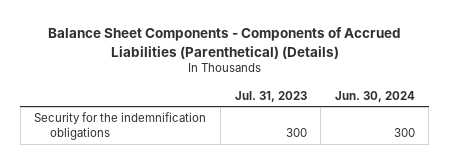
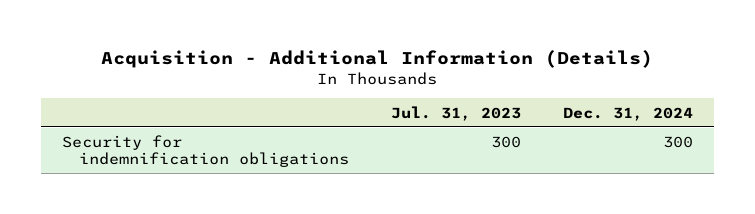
- Balance Sheet Components - Components of Accrued Liabilities (Parenthetical) (Details)
+ Acquisition - Additional Information (Details)
- | Jul. 31, 2023 | Jun. 30, 2024
+ | Jul. 31, 2023 | Dec. 31, 2024
- Security for the indemnification obligations | 300 | 300
+ Security for indemnification obligations | 300 | 300

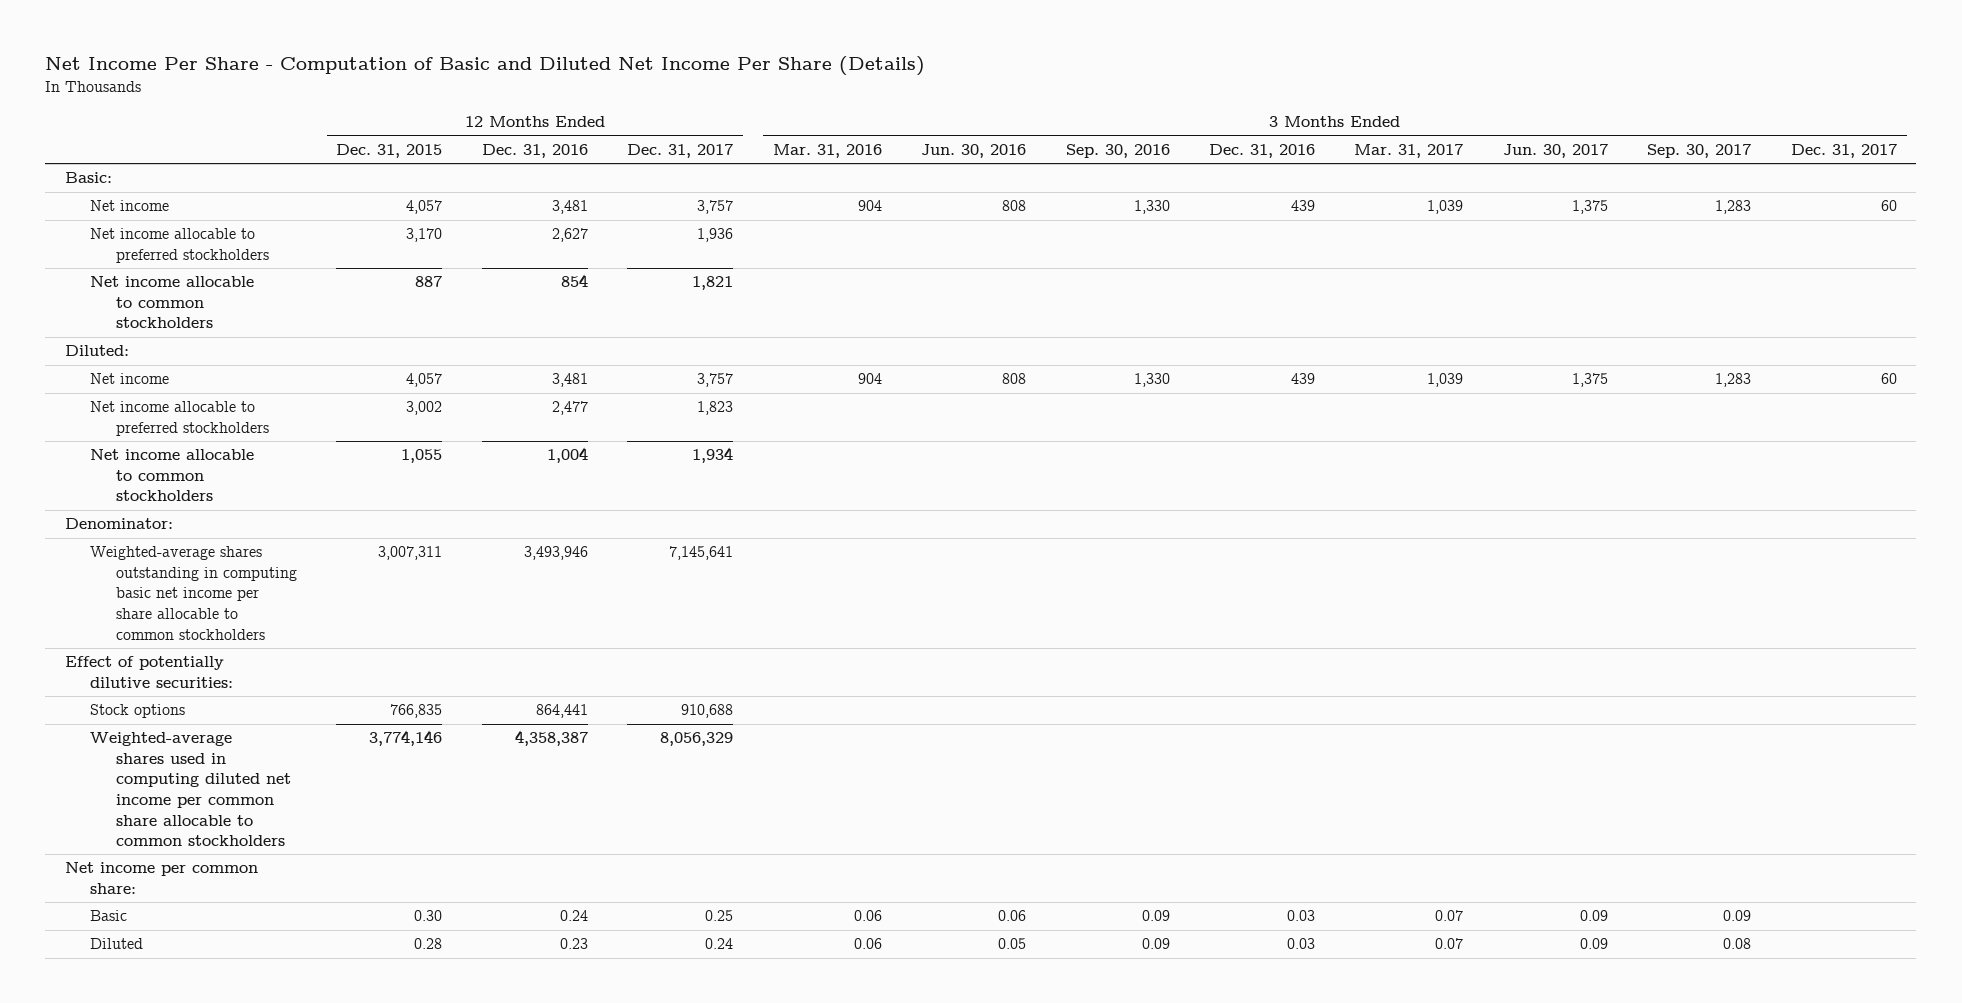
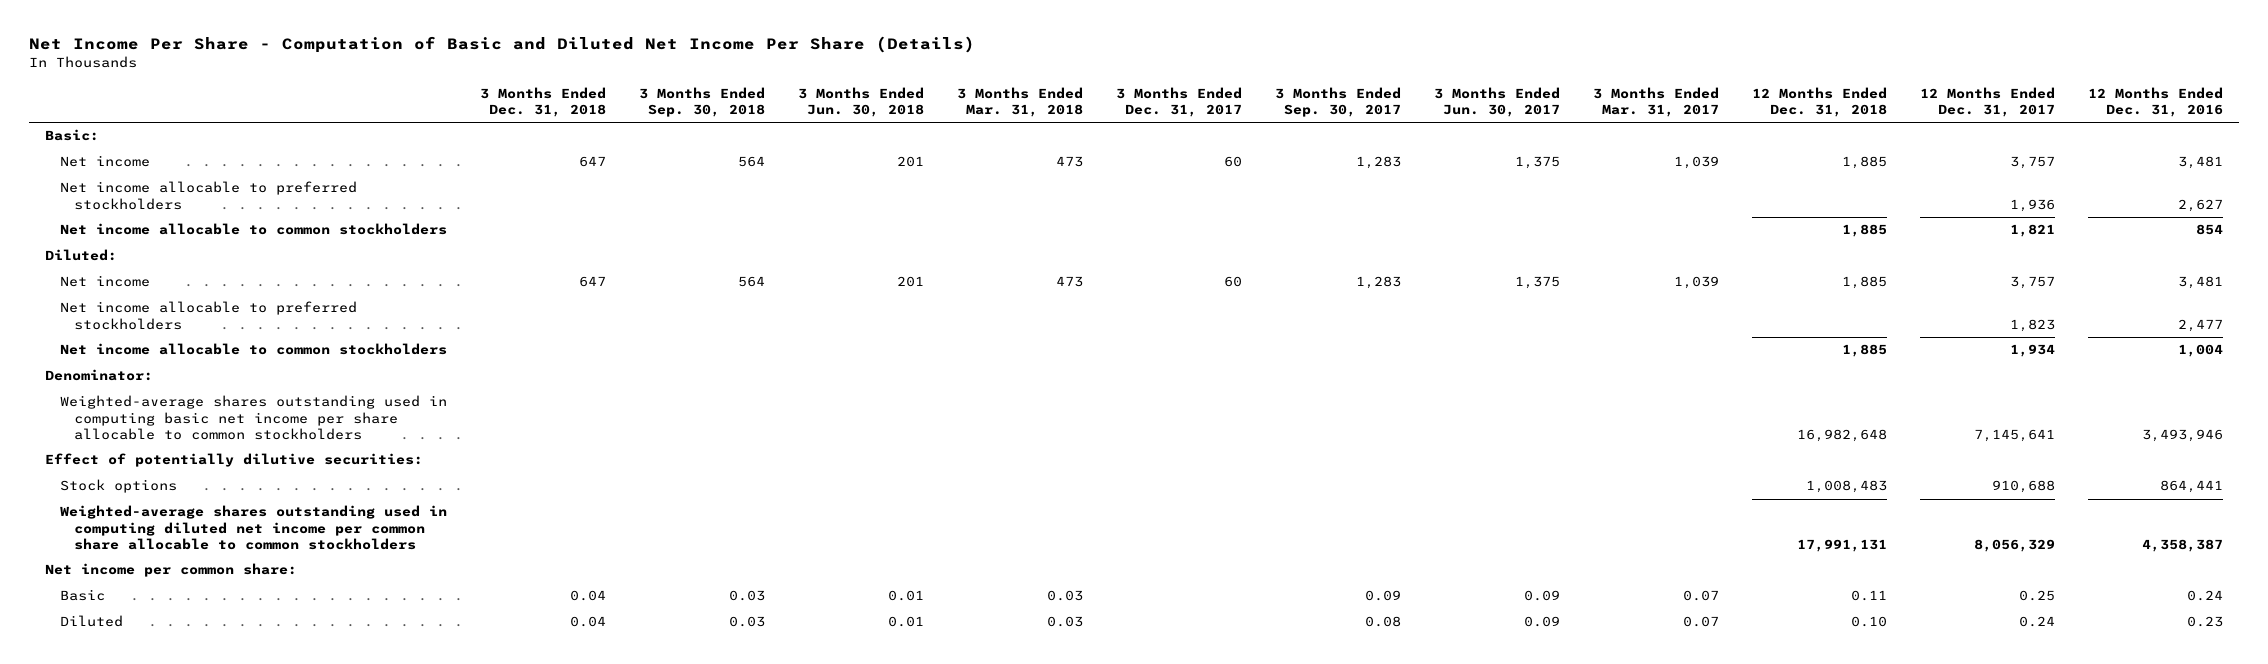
- | 12 Months Ended Dec. 31, 2015 | 12 Months Ended Dec. 31, 2016 | 12 Months Ended Dec. 31, 2017 | 3 Months Ended Mar. 31, 2016 | 3 Months Ended Jun. 30, 2016 | 3 Months Ended Sep. 30, 2016 | 3 Months Ended Dec. 31, 2016 | 3 Months Ended Mar. 31, 2017 | 3 Months Ended Jun. 30, 2017 | 3 Months Ended Sep. 30, 2017 | 3 Months Ended Dec. 31, 2017
+ | 3 Months Ended Dec. 31, 2018 | 3 Months Ended Sep. 30, 2018 | 3 Months Ended Jun. 30, 2018 | 3 Months Ended Mar. 31, 2018 | 3 Months Ended Dec. 31, 2017 | 3 Months Ended Sep. 30, 2017 | 3 Months Ended Jun. 30, 2017 | 3 Months Ended Mar. 31, 2017 | 12 Months Ended Dec. 31, 2018 | 12 Months Ended Dec. 31, 2017 | 12 Months Ended Dec. 31, 2016
- Weighted-average shares outstanding in computing basic net income per share allocable to common stockholders | 3,007,311 | 3,493,946 | 7,145,641 | | | | | | | |
+ Weighted-average shares outstanding used in computing basic net income per share allocable to common stockholders | | | | | | | | | 16,982,648 | 7,145,641 | 3,493,946
- Weighted-average shares used in computing diluted net income per common share allocable to common stockholders | 3,774,146 | 4,358,387 | 8,056,329 | | | | | | | |
+ Weighted-average shares outstanding used in computing diluted net income per common share allocable to common stockholders | | | | | | | | | 17,991,131 | 8,056,329 | 4,358,387

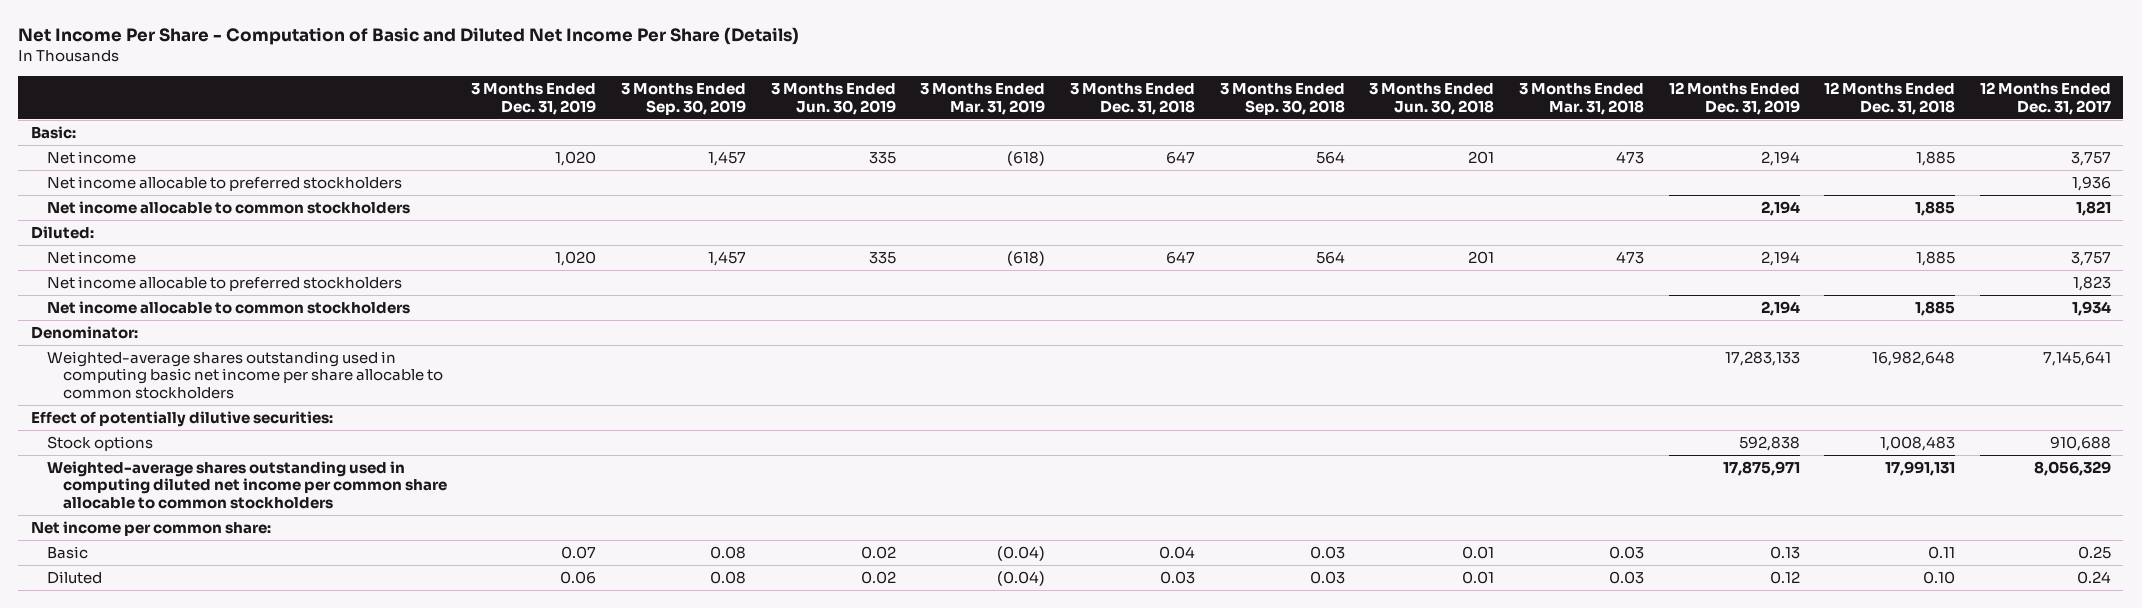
- | 3 Months Ended Dec. 31, 2018 | 3 Months Ended Sep. 30, 2018 | 3 Months Ended Jun. 30, 2018 | 3 Months Ended Mar. 31, 2018 | 3 Months Ended Dec. 31, 2017 | 3 Months Ended Sep. 30, 2017 | 3 Months Ended Jun. 30, 2017 | 3 Months Ended Mar. 31, 2017 | 12 Months Ended Dec. 31, 2018 | 12 Months Ended Dec. 31, 2017 | 12 Months Ended Dec. 31, 2016
+ | 3 Months Ended Dec. 31, 2019 | 3 Months Ended Sep. 30, 2019 | 3 Months Ended Jun. 30, 2019 | 3 Months Ended Mar. 31, 2019 | 3 Months Ended Dec. 31, 2018 | 3 Months Ended Sep. 30, 2018 | 3 Months Ended Jun. 30, 2018 | 3 Months Ended Mar. 31, 2018 | 12 Months Ended Dec. 31, 2019 | 12 Months Ended Dec. 31, 2018 | 12 Months Ended Dec. 31, 2017
- Diluted | 0.04 | 0.03 | 0.01 | 0.03 | | 0.08 | 0.09 | 0.07 | 0.10 | 0.24 | 0.23
+ Diluted | 0.06 | 0.08 | 0.02 | (0.04) | 0.03 | 0.03 | 0.01 | 0.03 | 0.12 | 0.10 | 0.24

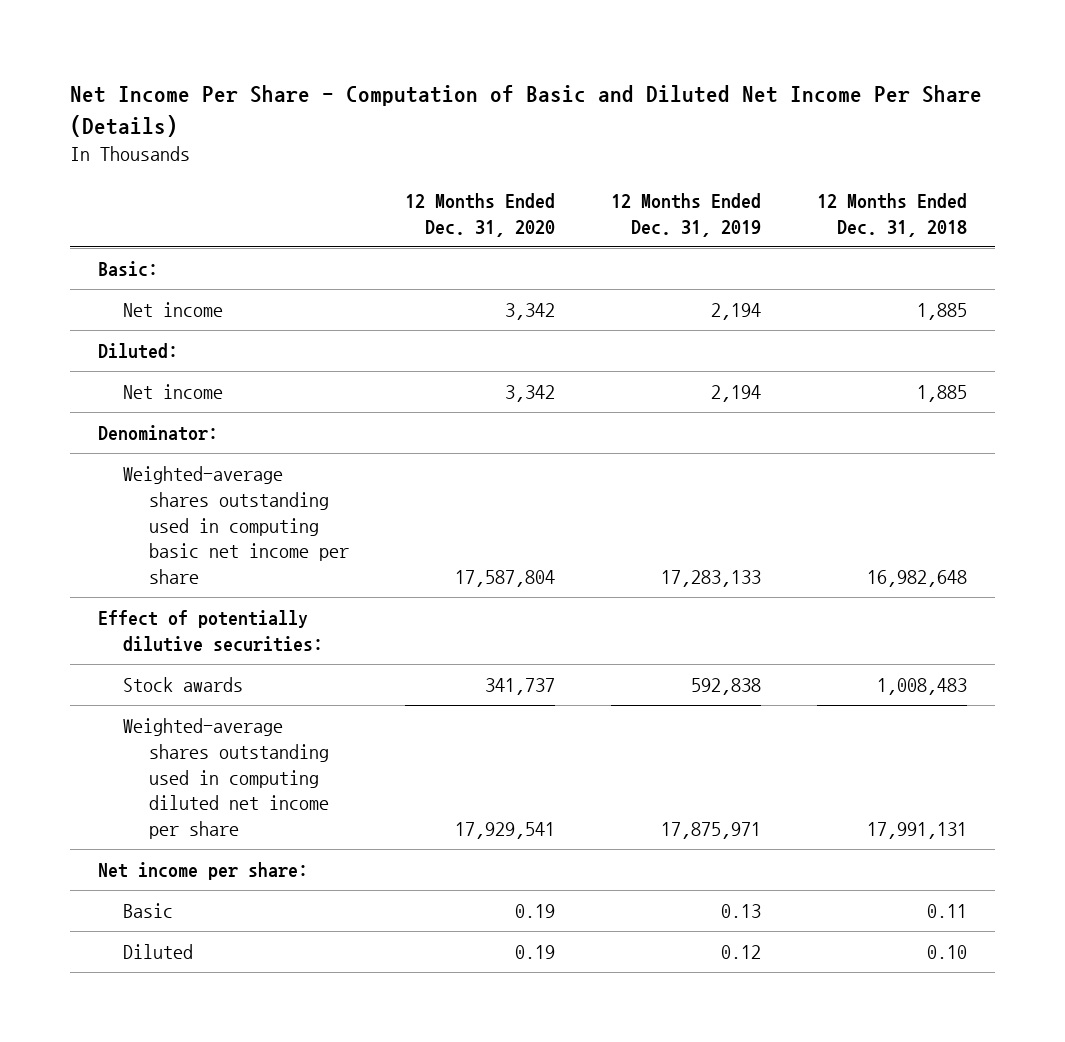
- | 3 Months Ended Dec. 31, 2019 | 3 Months Ended Sep. 30, 2019 | 3 Months Ended Jun. 30, 2019 | 3 Months Ended Mar. 31, 2019 | 3 Months Ended Dec. 31, 2018 | 3 Months Ended Sep. 30, 2018 | 3 Months Ended Jun. 30, 2018 | 3 Months Ended Mar. 31, 2018 | 12 Months Ended Dec. 31, 2019 | 12 Months Ended Dec. 31, 2018 | 12 Months Ended Dec. 31, 2017
+ | 12 Months Ended Dec. 31, 2020 | 12 Months Ended Dec. 31, 2019 | 12 Months Ended Dec. 31, 2018
- Net income allocable to preferred stockholders | | | | | | | | | | | 1,936
- Net income allocable to common stockholders | | | | | | | | | 2,194 | 1,885 | 1,821
- Net income allocable to preferred stockholders | | | | | | | | | | | 1,823
- Net income allocable to common stockholders | | | | | | | | | 2,194 | 1,885 | 1,934
- Weighted-average shares outstanding used in computing basic net income per share allocable to common stockholders | | | | | | | | | 17,283,133 | 16,982,648 | 7,145,641
+ Weighted-average shares outstanding used in computing basic net income per share | 17,587,804 | 17,283,133 | 16,982,648
- Stock options | | | | | | | | | 592,838 | 1,008,483 | 910,688
- Weighted-average shares outstanding used in computing diluted net income per common share allocable to common stockholders | | | | | | | | | 17,875,971 | 17,991,131 | 8,056,329
- Net income per common share:
+ Stock awards | 341,737 | 592,838 | 1,008,483
+ Weighted-average shares outstanding used in computing diluted net income per share | 17,929,541 | 17,875,971 | 17,991,131
+ Net income per share:

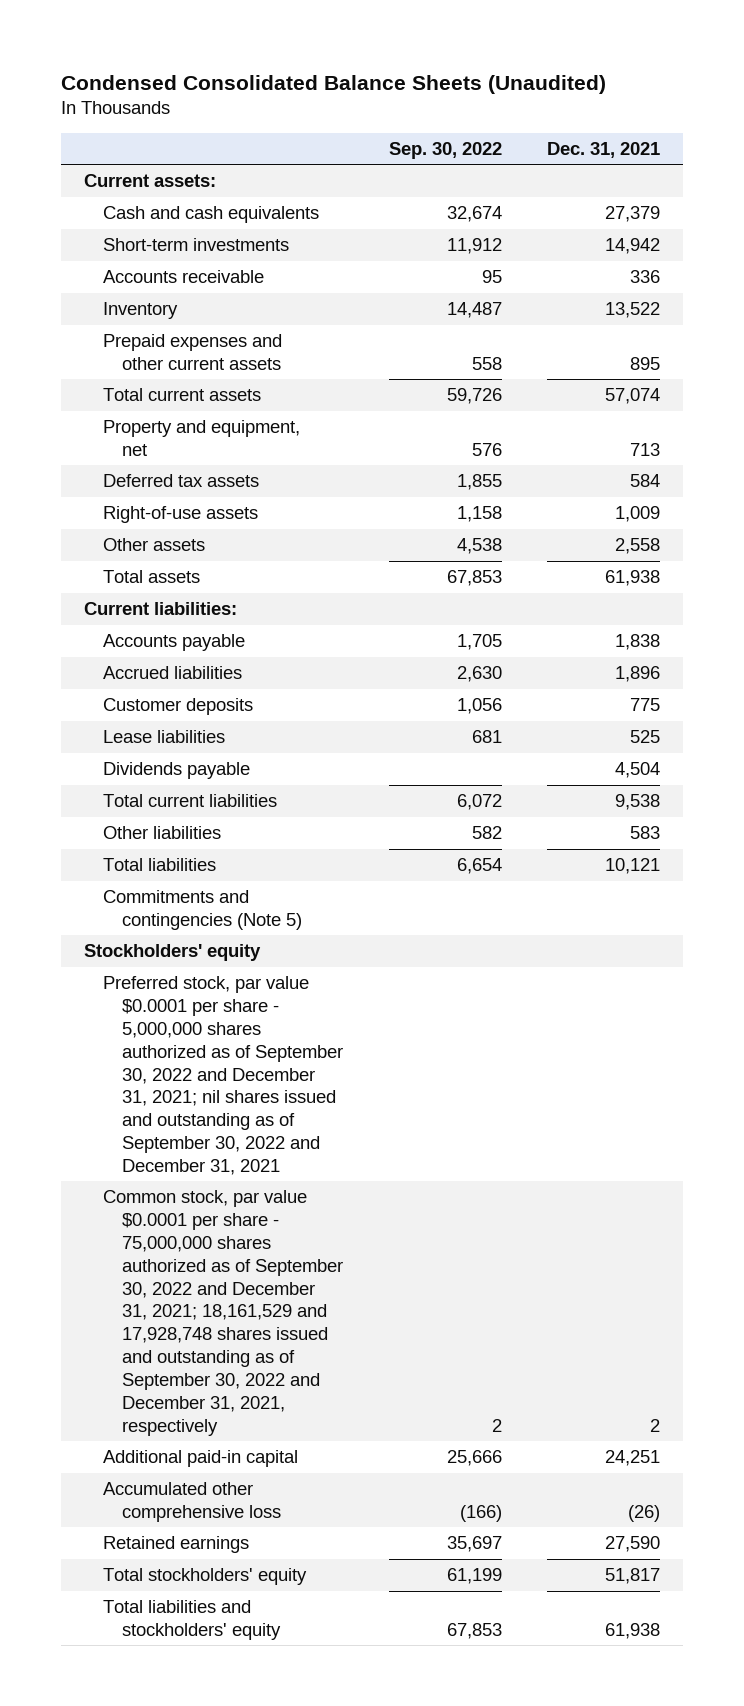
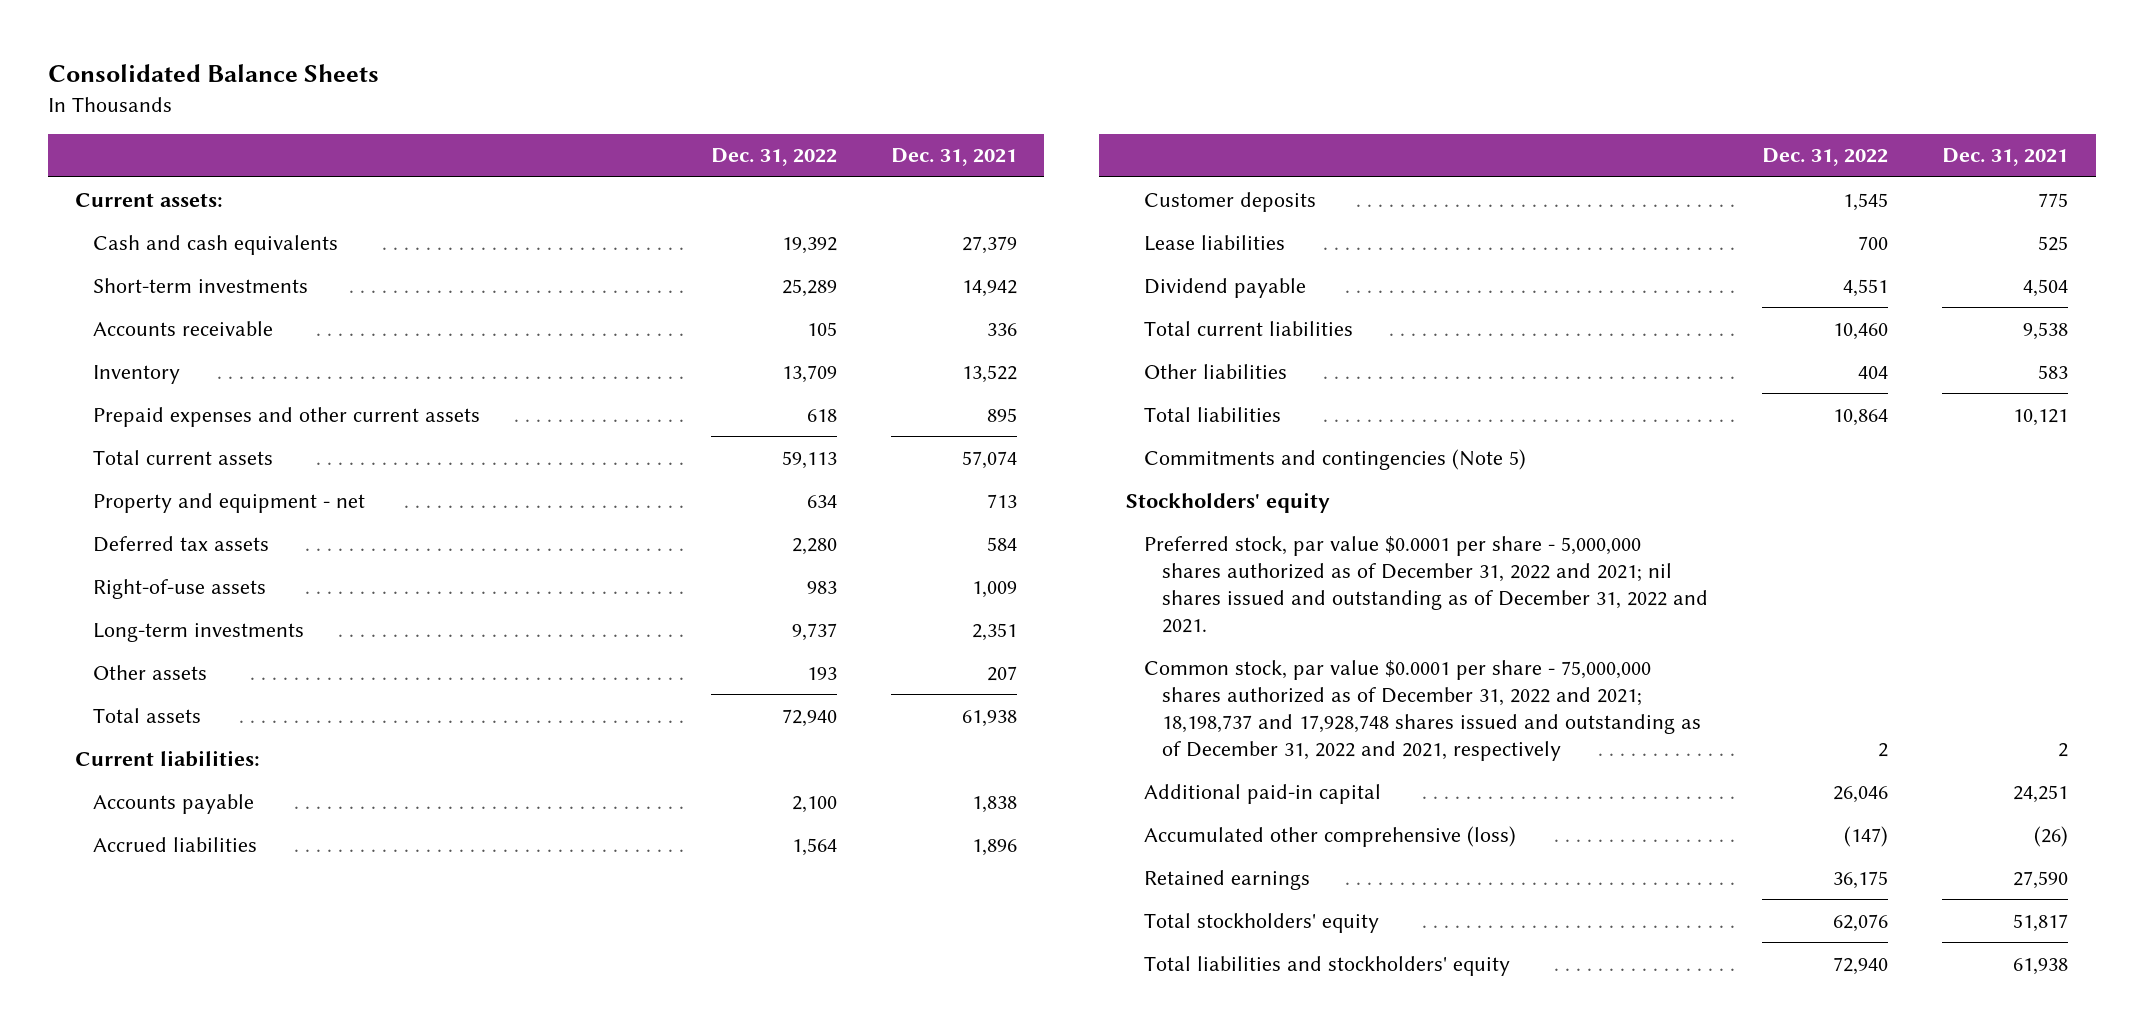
- Condensed Consolidated Balance Sheets (Unaudited)
+ Consolidated Balance Sheets
- | Sep. 30, 2022 | Dec. 31, 2021
+ | Dec. 31, 2022 | Dec. 31, 2021
- Property and equipment, net | 576 | 713
+ Property and equipment - net | 634 | 713
- Other assets | 4,538 | 2,558
+ Long-term investments | 9,737 | 2,351
+ Other assets | 193 | 207
- Dividends payable | | 4,504
+ Dividend payable | 4,551 | 4,504
- Preferred stock, par value $0.0001 per share - 5,000,000 shares authorized as of September 30, 2022 and December 31, 2021; nil shares issued and outstanding as of September 30, 2022 and December 31, 2021
- Common stock, par value $0.0001 per share - 75,000,000 shares authorized as of September 30, 2022 and December 31, 2021; 18,161,529 and 17,928,748 shares issued and outstanding as of September 30, 2022 and December 31, 2021, respectively | 2 | 2
+ Preferred stock, par value $0.0001 per share - 5,000,000 shares authorized as of December 31, 2022 and 2021; nil shares issued and outstanding as of December 31, 2022 and 2021.
+ Common stock, par value $0.0001 per share - 75,000,000 shares authorized as of December 31, 2022 and 2021; 18,198,737 and 17,928,748 shares issued and outstanding as of December 31, 2022 and 2021, respectively | 2 | 2
- Accumulated other comprehensive loss | (166) | (26)
+ Accumulated other comprehensive (loss) | (147) | (26)

